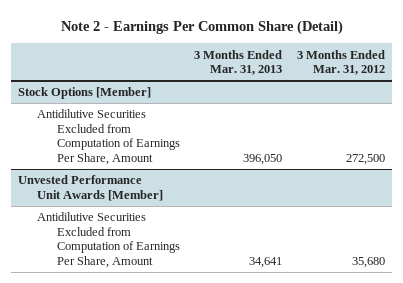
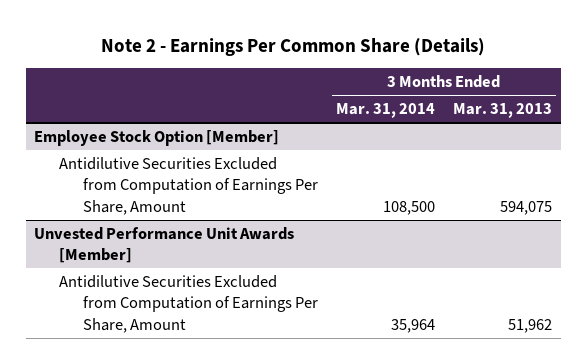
- Note 2 - Earnings Per Common Share (Detail)
+ Note 2 - Earnings Per Common Share (Details)
- | 3 Months Ended Mar. 31, 2013 | 3 Months Ended Mar. 31, 2012
+ | 3 Months Ended Mar. 31, 2014 | 3 Months Ended Mar. 31, 2013
- Stock Options [Member]
- Antidilutive Securities Excluded from Computation of Earnings Per Share, Amount | 396,050 | 272,500
+ Employee Stock Option [Member]
+ Antidilutive Securities Excluded from Computation of Earnings Per Share, Amount | 108,500 | 594,075
@ Unvested Performance Unit Awards [Member]
- Antidilutive Securities Excluded from Computation of Earnings Per Share, Amount | 34,641 | 35,680
+ Antidilutive Securities Excluded from Computation of Earnings Per Share, Amount | 35,964 | 51,962

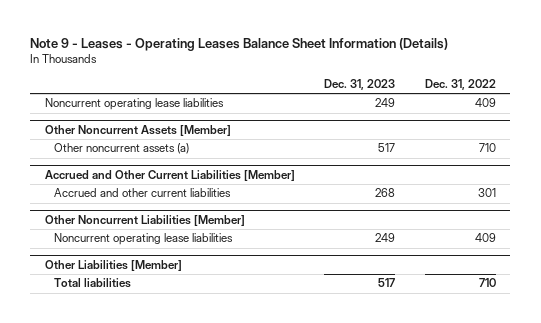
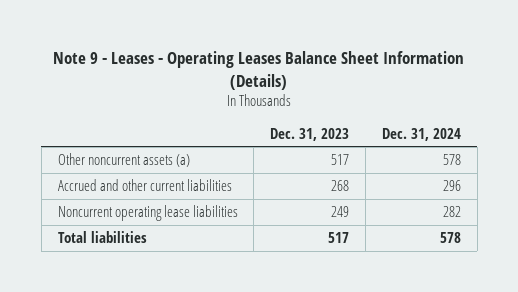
- | Dec. 31, 2023 | Dec. 31, 2022
+ | Dec. 31, 2023 | Dec. 31, 2024
- Noncurrent operating lease liabilities | 249 | 409
- Other Noncurrent Assets [Member]
- Accrued and Other Current Liabilities [Member]
- Other Noncurrent Liabilities [Member]
- Other Liabilities [Member]

